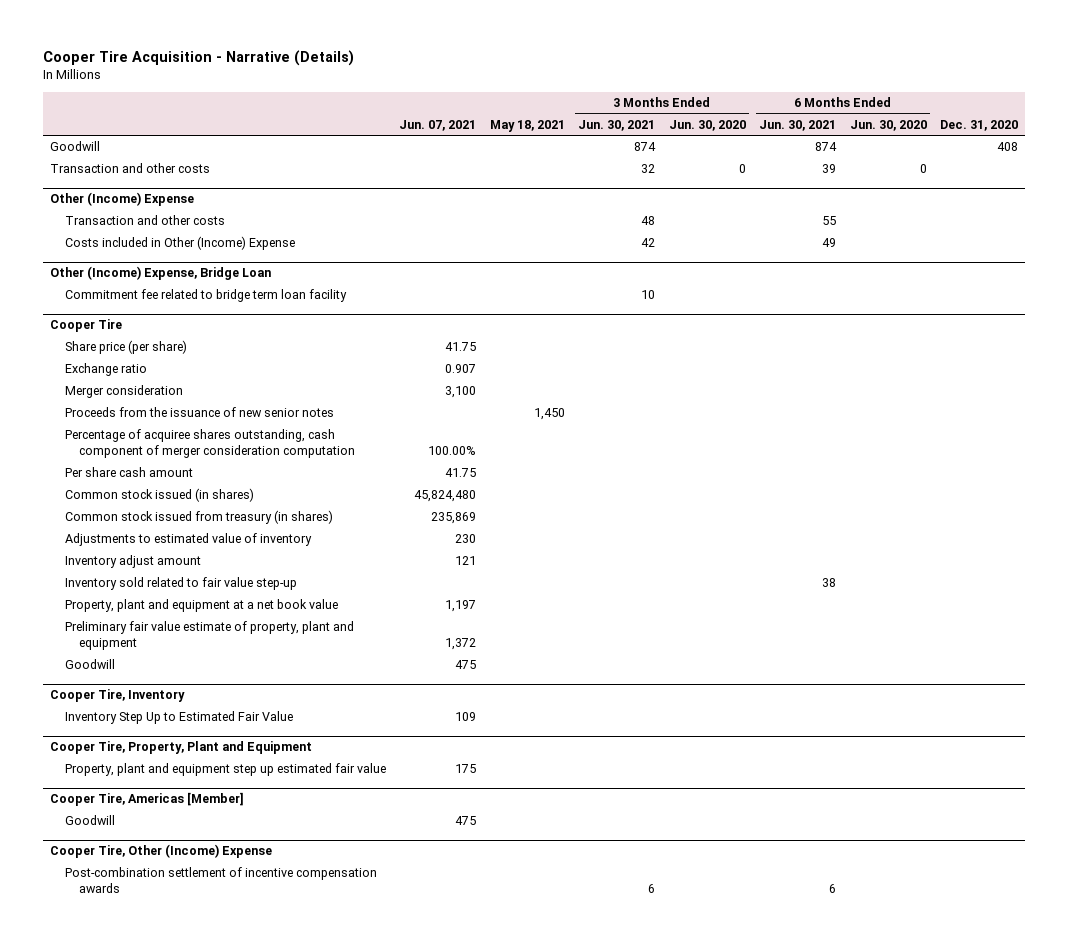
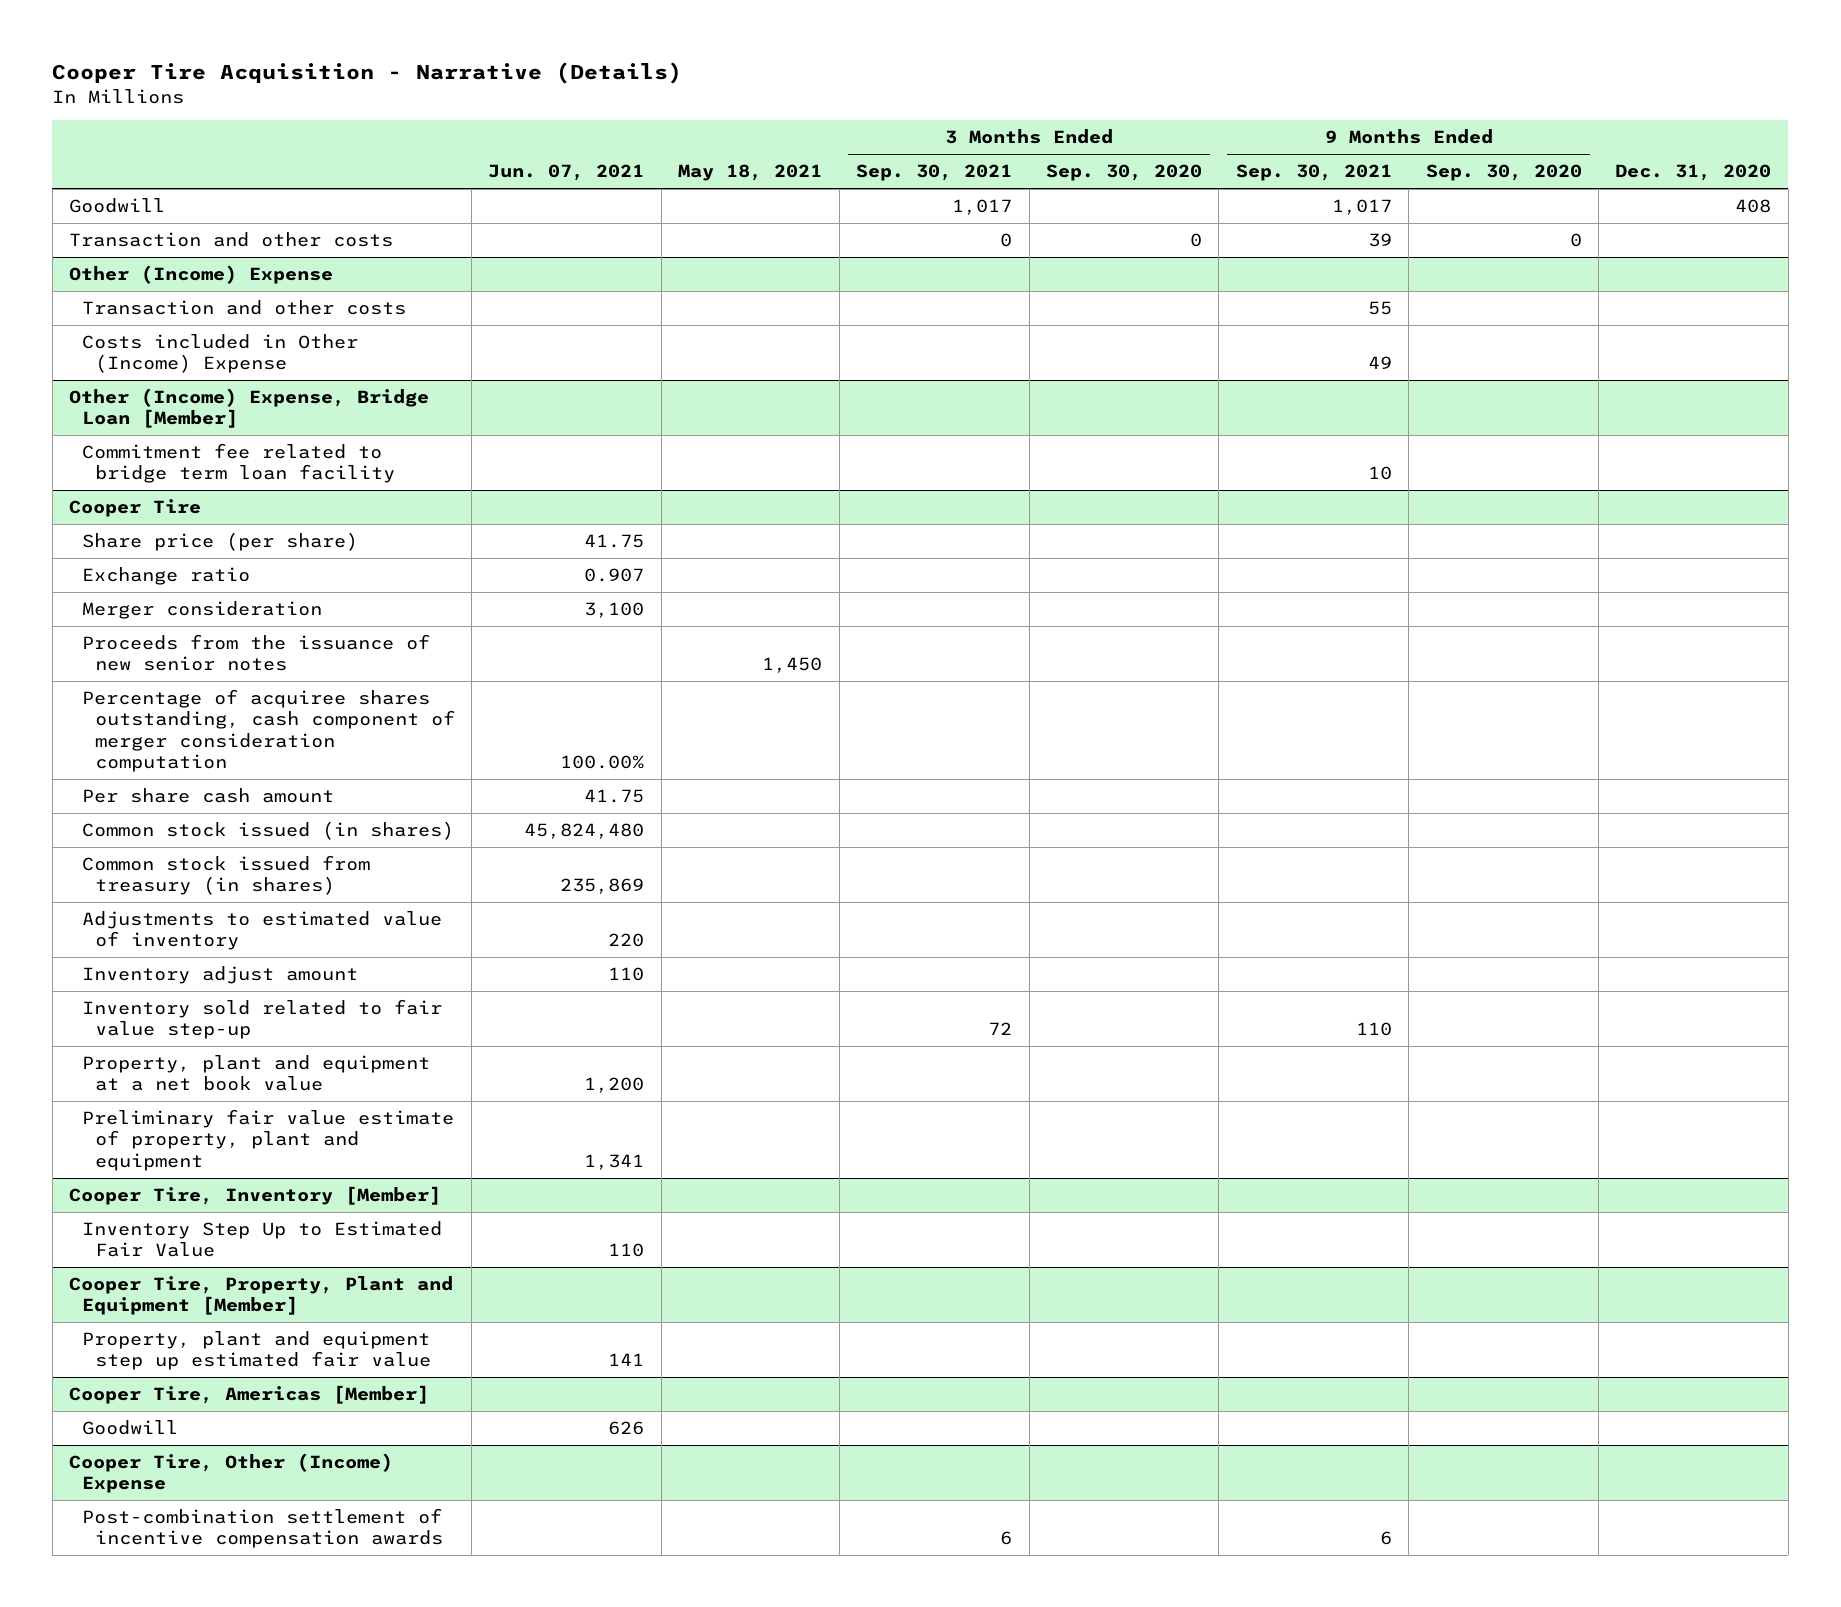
- | Jun. 07, 2021 | May 18, 2021 | 3 Months Ended Jun. 30, 2021 | 3 Months Ended Jun. 30, 2020 | 6 Months Ended Jun. 30, 2021 | 6 Months Ended Jun. 30, 2020 | Dec. 31, 2020
+ | Jun. 07, 2021 | May 18, 2021 | 3 Months Ended Sep. 30, 2021 | 3 Months Ended Sep. 30, 2020 | 9 Months Ended Sep. 30, 2021 | 9 Months Ended Sep. 30, 2020 | Dec. 31, 2020
- Other (Income) Expense, Bridge Loan
+ Other (Income) Expense, Bridge Loan [Member]
@ Cooper Tire
- Adjustments to estimated value of inventory | 230 | | | | | |
- Inventory adjust amount | 121 | | | | | |
+ Adjustments to estimated value of inventory | 220 | | | | | |
+ Inventory adjust amount | 110 | | | | | |
- Property, plant and equipment at a net book value | 1,197 | | | | | |
- Preliminary fair value estimate of property, plant and equipment | 1,372 | | | | | |
- Goodwill | 475 | | | | | |
- Cooper Tire, Inventory
- Inventory Step Up to Estimated Fair Value | 109 | | | | | |
- Cooper Tire, Property, Plant and Equipment
- Property, plant and equipment step up estimated fair value | 175 | | | | | |
@ Cooper Tire
+ Property, plant and equipment at a net book value | 1,200 | | | | | |
+ Preliminary fair value estimate of property, plant and equipment | 1,341 | | | | | |
+ Cooper Tire, Inventory [Member]
+ Inventory Step Up to Estimated Fair Value | 110 | | | | | |
+ Cooper Tire, Property, Plant and Equipment [Member]
+ Property, plant and equipment step up estimated fair value | 141 | | | | | |
@ Cooper Tire, Americas [Member]
- Goodwill | 475 | | | | | |
+ Goodwill | 626 | | | | | |

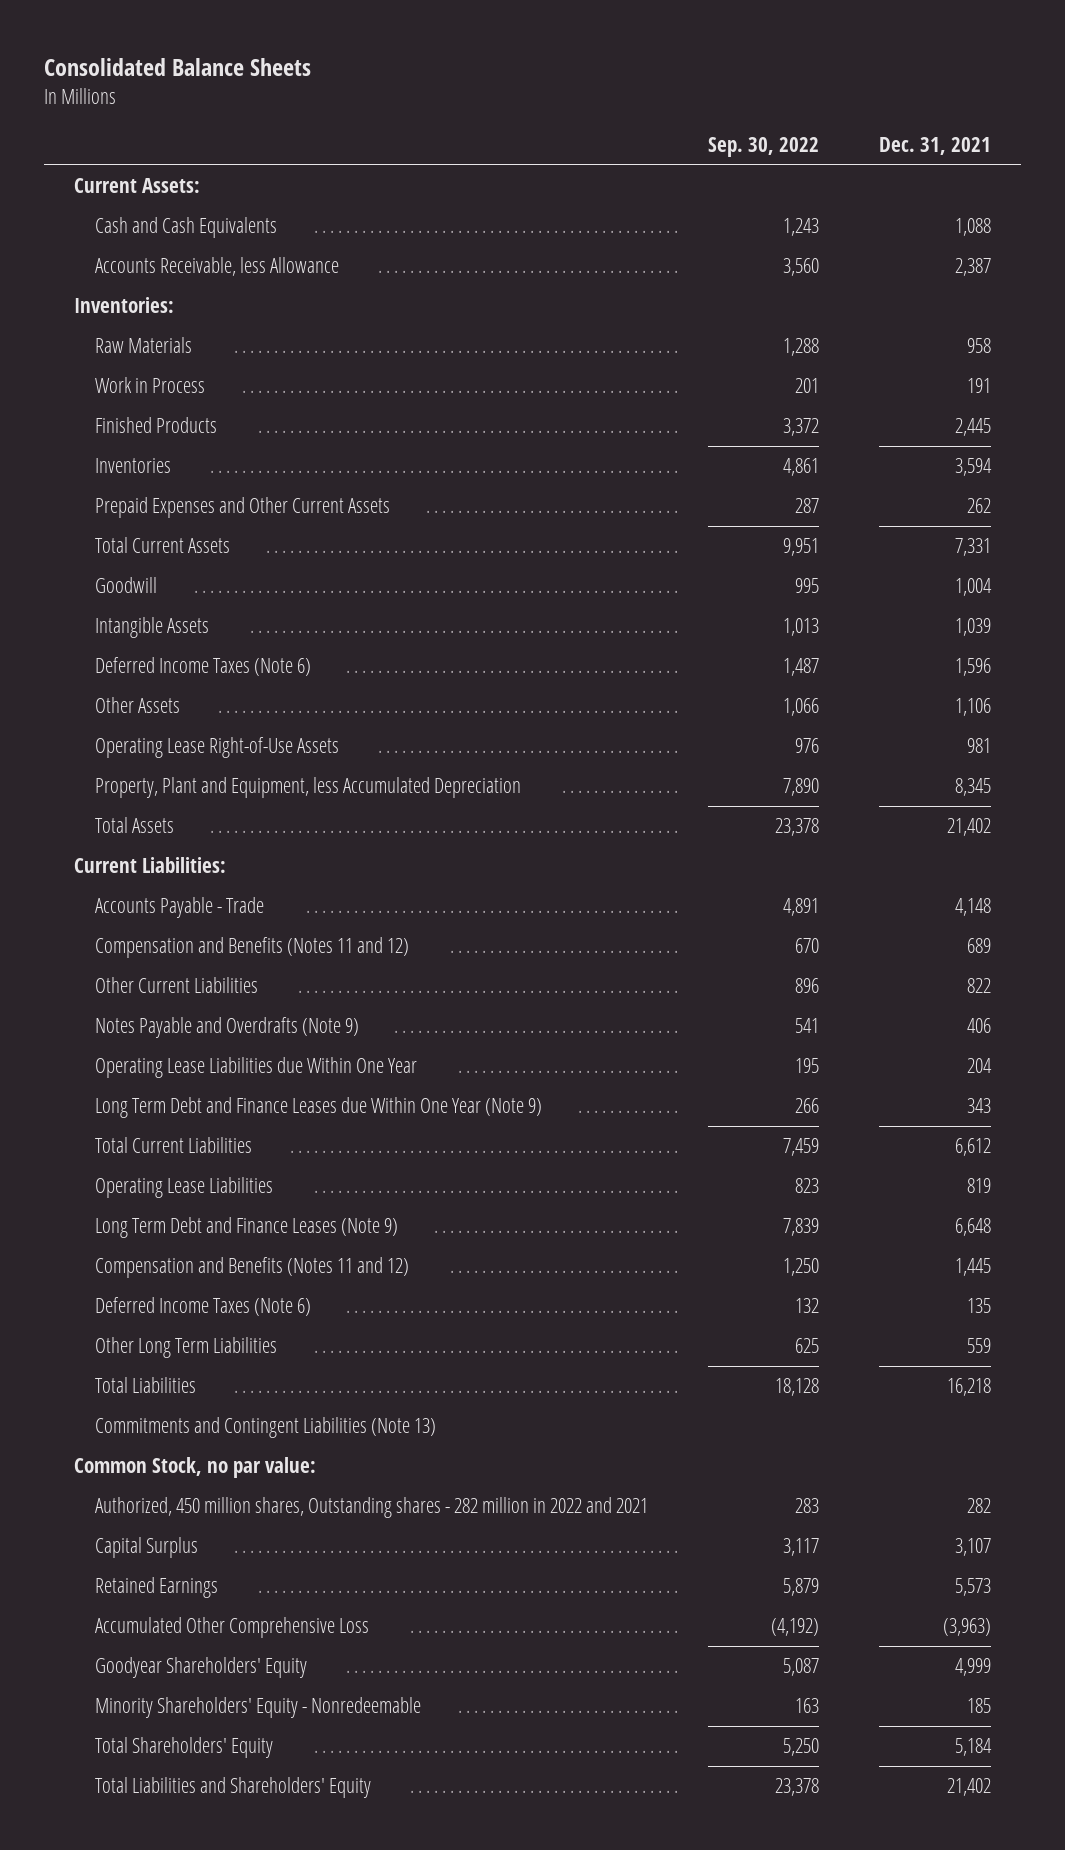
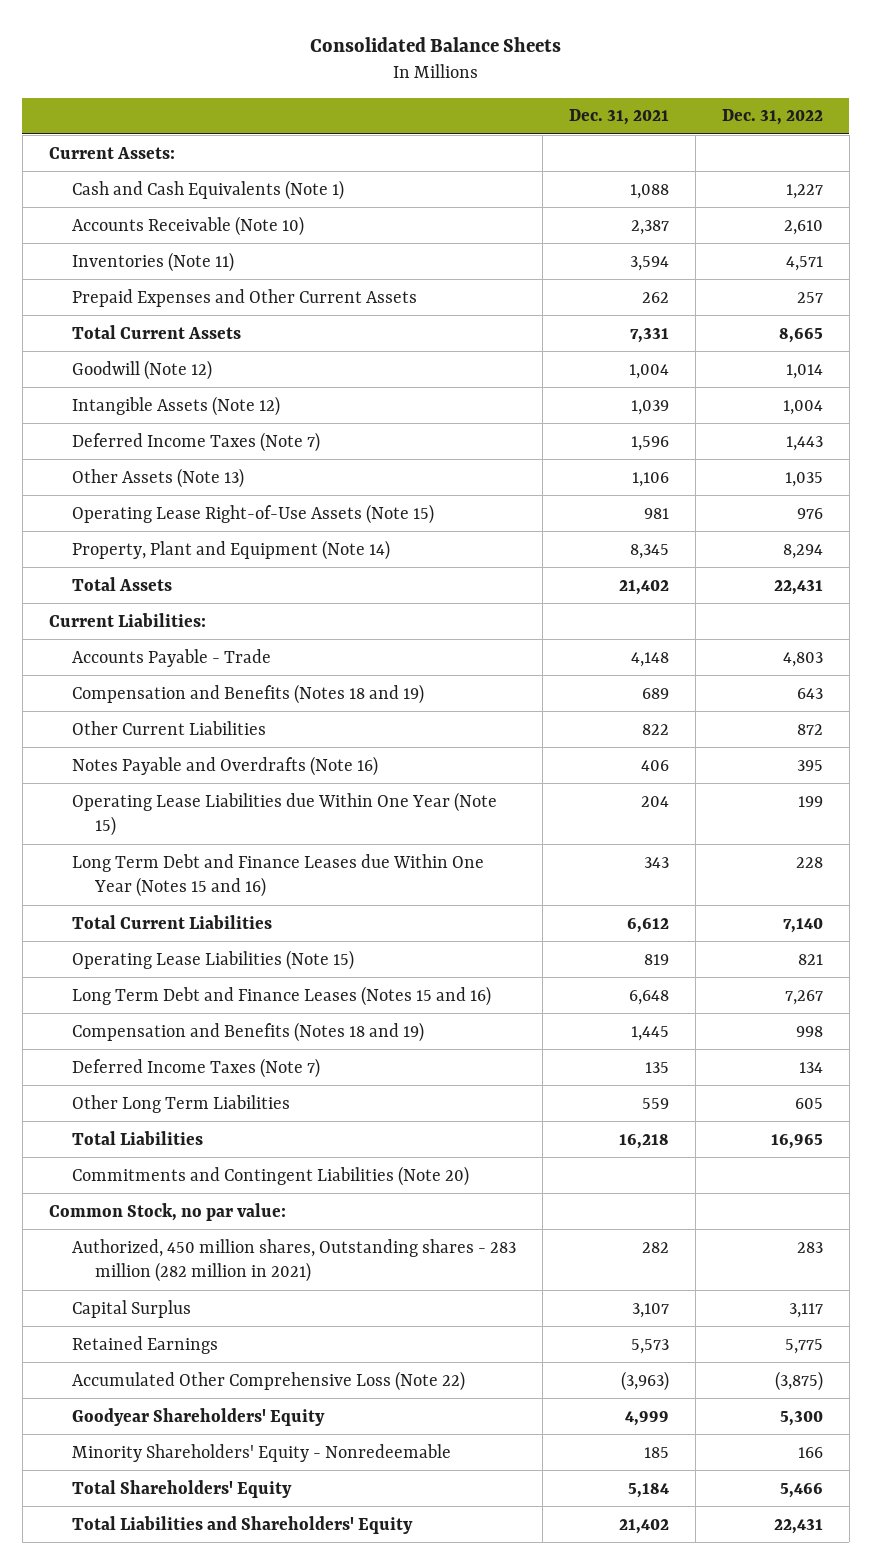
- | Sep. 30, 2022 | Dec. 31, 2021
+ | Dec. 31, 2021 | Dec. 31, 2022
- Cash and Cash Equivalents | 1,243 | 1,088
- Accounts Receivable, less Allowance | 3,560 | 2,387
- Inventories:
- Raw Materials | 1,288 | 958
- Work in Process | 201 | 191
- Finished Products | 3,372 | 2,445
- Inventories | 4,861 | 3,594
+ Cash and Cash Equivalents (Note 1) | 1,088 | 1,227
+ Accounts Receivable (Note 10) | 2,387 | 2,610
+ Inventories (Note 11) | 3,594 | 4,571
- Goodwill | 995 | 1,004
- Intangible Assets | 1,013 | 1,039
- Deferred Income Taxes (Note 6) | 1,487 | 1,596
- Other Assets | 1,066 | 1,106
- Operating Lease Right-of-Use Assets | 976 | 981
- Property, Plant and Equipment, less Accumulated Depreciation | 7,890 | 8,345
+ Goodwill (Note 12) | 1,004 | 1,014
+ Intangible Assets (Note 12) | 1,039 | 1,004
+ Deferred Income Taxes (Note 7) | 1,596 | 1,443
+ Other Assets (Note 13) | 1,106 | 1,035
+ Operating Lease Right-of-Use Assets (Note 15) | 981 | 976
+ Property, Plant and Equipment (Note 14) | 8,345 | 8,294
- Compensation and Benefits (Notes 11 and 12) | 670 | 689
+ Compensation and Benefits (Notes 18 and 19) | 689 | 643
- Notes Payable and Overdrafts (Note 9) | 541 | 406
- Operating Lease Liabilities due Within One Year | 195 | 204
- Long Term Debt and Finance Leases due Within One Year (Note 9) | 266 | 343
+ Notes Payable and Overdrafts (Note 16) | 406 | 395
+ Operating Lease Liabilities due Within One Year (Note 15) | 204 | 199
+ Long Term Debt and Finance Leases due Within One Year (Notes 15 and 16) | 343 | 228
- Operating Lease Liabilities | 823 | 819
- Long Term Debt and Finance Leases (Note 9) | 7,839 | 6,648
- Compensation and Benefits (Notes 11 and 12) | 1,250 | 1,445
- Deferred Income Taxes (Note 6) | 132 | 135
+ Operating Lease Liabilities (Note 15) | 819 | 821
+ Long Term Debt and Finance Leases (Notes 15 and 16) | 6,648 | 7,267
+ Compensation and Benefits (Notes 18 and 19) | 1,445 | 998
+ Deferred Income Taxes (Note 7) | 135 | 134
- Commitments and Contingent Liabilities (Note 13)
+ Commitments and Contingent Liabilities (Note 20)
- Authorized, 450 million shares, Outstanding shares - 282 million in 2022 and 2021 | 283 | 282
+ Authorized, 450 million shares, Outstanding shares - 283 million (282 million in 2021) | 282 | 283
- Accumulated Other Comprehensive Loss | (4,192) | (3,963)
+ Accumulated Other Comprehensive Loss (Note 22) | (3,963) | (3,875)

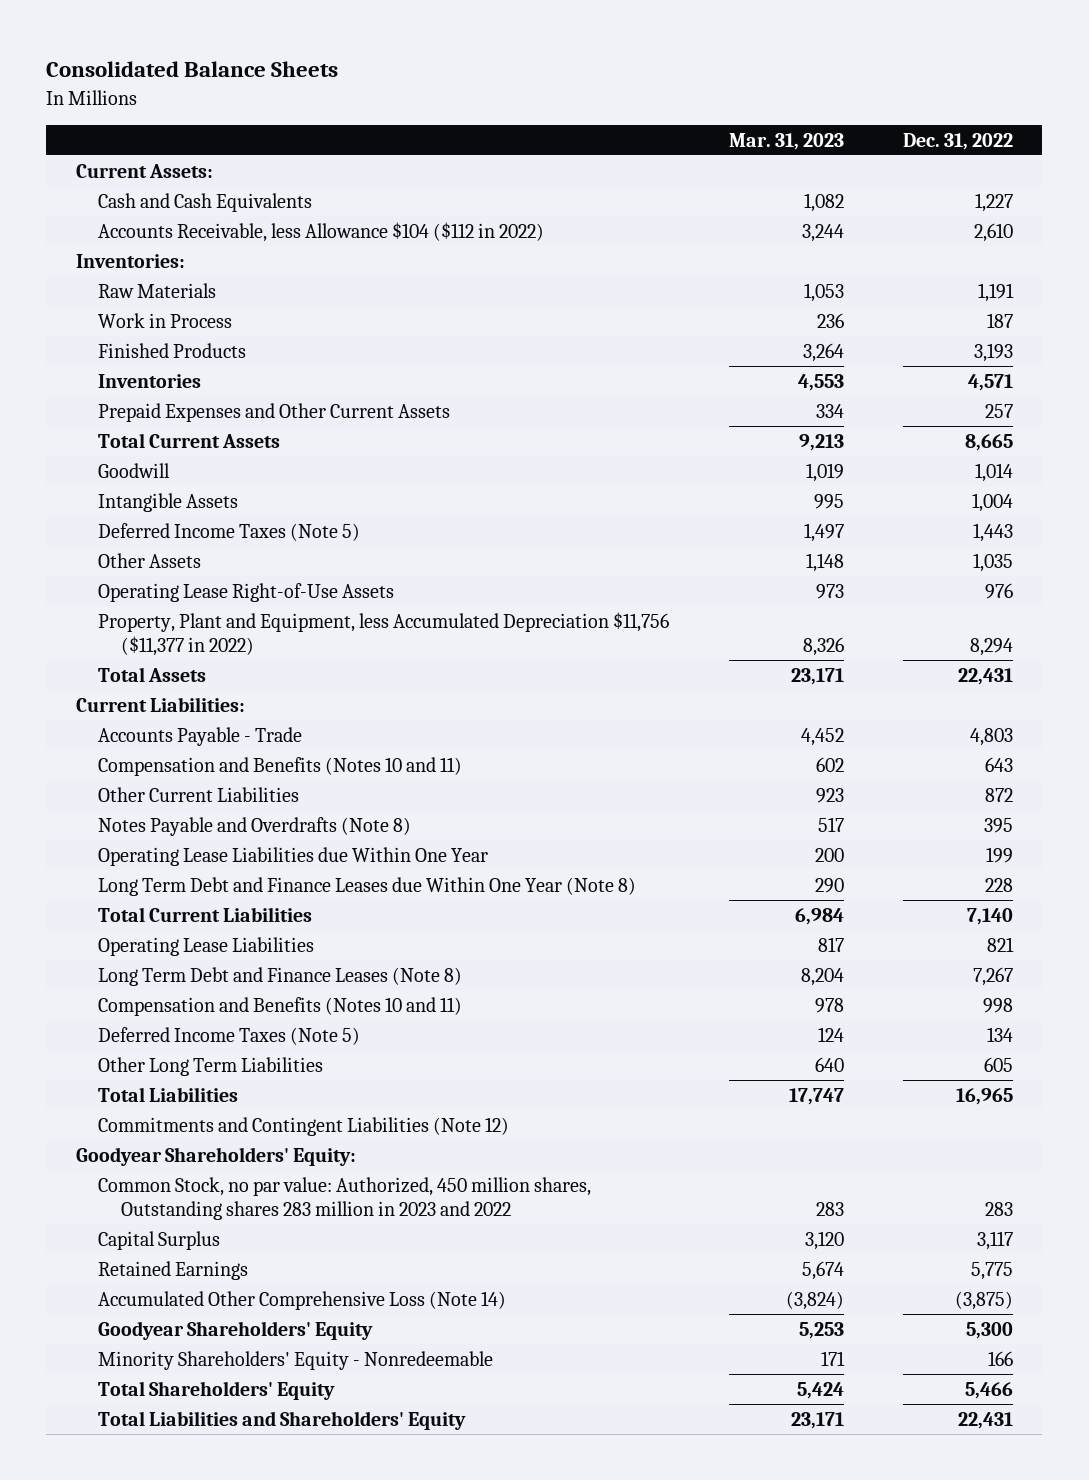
- | Dec. 31, 2021 | Dec. 31, 2022
+ | Mar. 31, 2023 | Dec. 31, 2022
- Cash and Cash Equivalents (Note 1) | 1,088 | 1,227
- Accounts Receivable (Note 10) | 2,387 | 2,610
- Inventories (Note 11) | 3,594 | 4,571
+ Cash and Cash Equivalents | 1,082 | 1,227
+ Accounts Receivable, less Allowance $104 ($112 in 2022) | 3,244 | 2,610
+ Inventories:
+ Raw Materials | 1,053 | 1,191
+ Work in Process | 236 | 187
+ Finished Products | 3,264 | 3,193
+ Inventories | 4,553 | 4,571
- Goodwill (Note 12) | 1,004 | 1,014
- Intangible Assets (Note 12) | 1,039 | 1,004
- Deferred Income Taxes (Note 7) | 1,596 | 1,443
- Other Assets (Note 13) | 1,106 | 1,035
- Operating Lease Right-of-Use Assets (Note 15) | 981 | 976
- Property, Plant and Equipment (Note 14) | 8,345 | 8,294
+ Goodwill | 1,019 | 1,014
+ Intangible Assets | 995 | 1,004
+ Deferred Income Taxes (Note 5) | 1,497 | 1,443
+ Other Assets | 1,148 | 1,035
+ Operating Lease Right-of-Use Assets | 973 | 976
+ Property, Plant and Equipment, less Accumulated Depreciation $11,756 ($11,377 in 2022) | 8,326 | 8,294
- Compensation and Benefits (Notes 18 and 19) | 689 | 643
+ Compensation and Benefits (Notes 10 and 11) | 602 | 643
- Notes Payable and Overdrafts (Note 16) | 406 | 395
- Operating Lease Liabilities due Within One Year (Note 15) | 204 | 199
- Long Term Debt and Finance Leases due Within One Year (Notes 15 and 16) | 343 | 228
+ Notes Payable and Overdrafts (Note 8) | 517 | 395
+ Operating Lease Liabilities due Within One Year | 200 | 199
+ Long Term Debt and Finance Leases due Within One Year (Note 8) | 290 | 228
- Operating Lease Liabilities (Note 15) | 819 | 821
- Long Term Debt and Finance Leases (Notes 15 and 16) | 6,648 | 7,267
- Compensation and Benefits (Notes 18 and 19) | 1,445 | 998
- Deferred Income Taxes (Note 7) | 135 | 134
+ Operating Lease Liabilities | 817 | 821
+ Long Term Debt and Finance Leases (Note 8) | 8,204 | 7,267
+ Compensation and Benefits (Notes 10 and 11) | 978 | 998
+ Deferred Income Taxes (Note 5) | 124 | 134
- Commitments and Contingent Liabilities (Note 20)
- Common Stock, no par value:
- Authorized, 450 million shares, Outstanding shares - 283 million (282 million in 2021) | 282 | 283
+ Commitments and Contingent Liabilities (Note 12)
+ Goodyear Shareholders' Equity:
+ Common Stock, no par value: Authorized, 450 million shares, Outstanding shares 283 million in 2023 and 2022 | 283 | 283
- Accumulated Other Comprehensive Loss (Note 22) | (3,963) | (3,875)
+ Accumulated Other Comprehensive Loss (Note 14) | (3,824) | (3,875)

